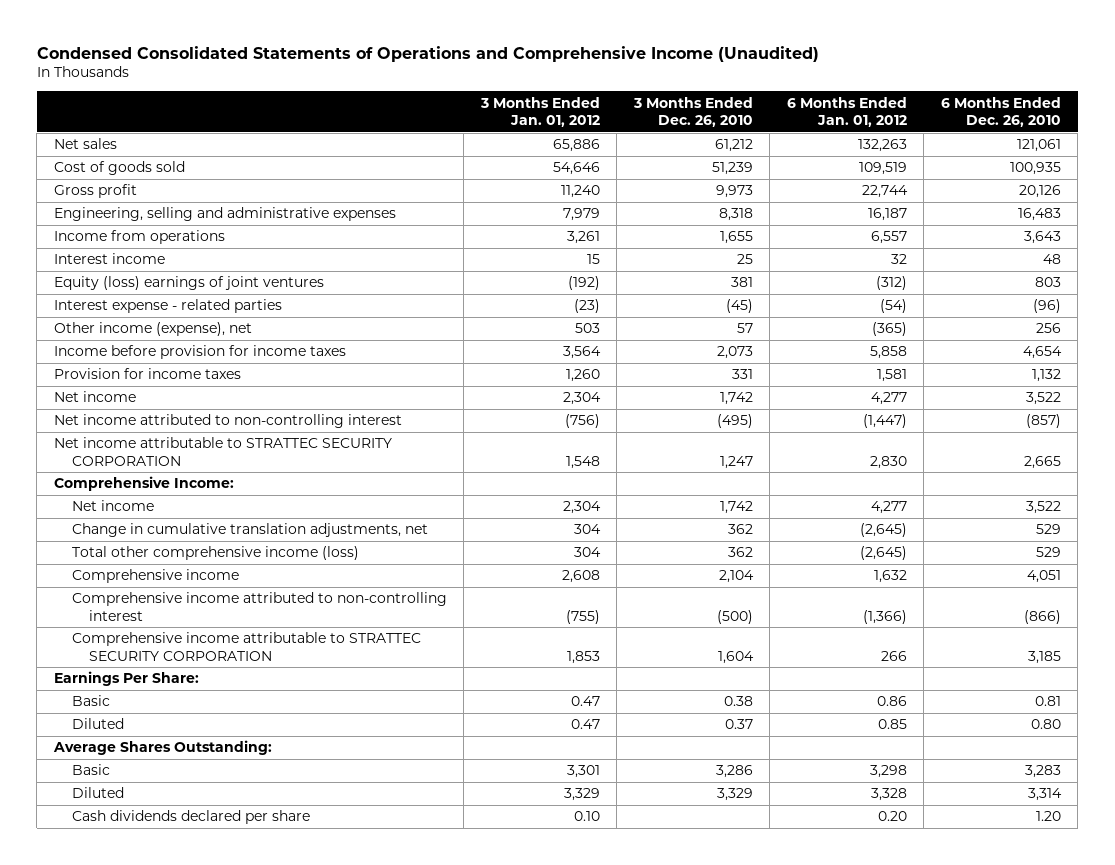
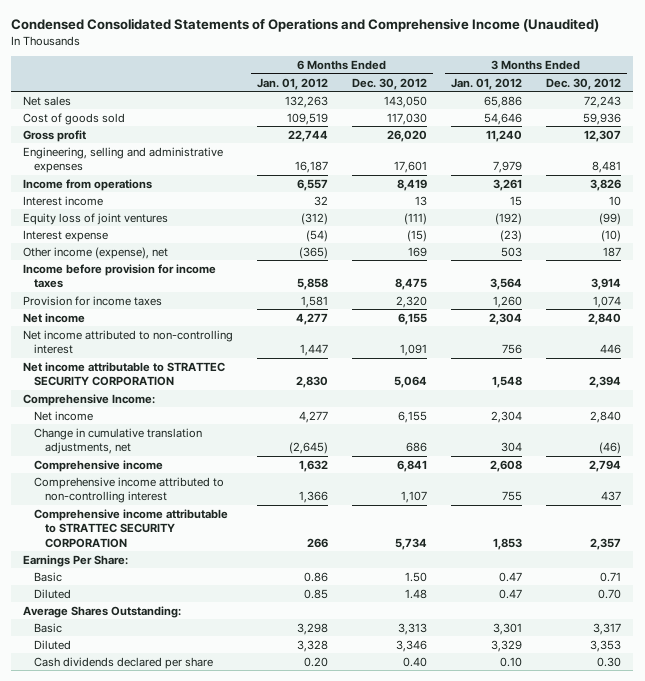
- | 3 Months Ended Jan. 01, 2012 | 3 Months Ended Dec. 26, 2010 | 6 Months Ended Jan. 01, 2012 | 6 Months Ended Dec. 26, 2010
+ | 6 Months Ended Jan. 01, 2012 | 6 Months Ended Dec. 30, 2012 | 3 Months Ended Jan. 01, 2012 | 3 Months Ended Dec. 30, 2012
- Equity (loss) earnings of joint ventures | (192) | 381 | (312) | 803
- Interest expense - related parties | (23) | (45) | (54) | (96)
+ Equity loss of joint ventures | (312) | (111) | (192) | (99)
+ Interest expense | (54) | (15) | (23) | (10)
- Net income attributed to non-controlling interest | (756) | (495) | (1,447) | (857)
+ Net income attributed to non-controlling interest | 1,447 | 1,091 | 756 | 446
- Total other comprehensive income (loss) | 304 | 362 | (2,645) | 529
- Comprehensive income attributed to non-controlling interest | (755) | (500) | (1,366) | (866)
+ Comprehensive income attributed to non-controlling interest | 1,366 | 1,107 | 755 | 437

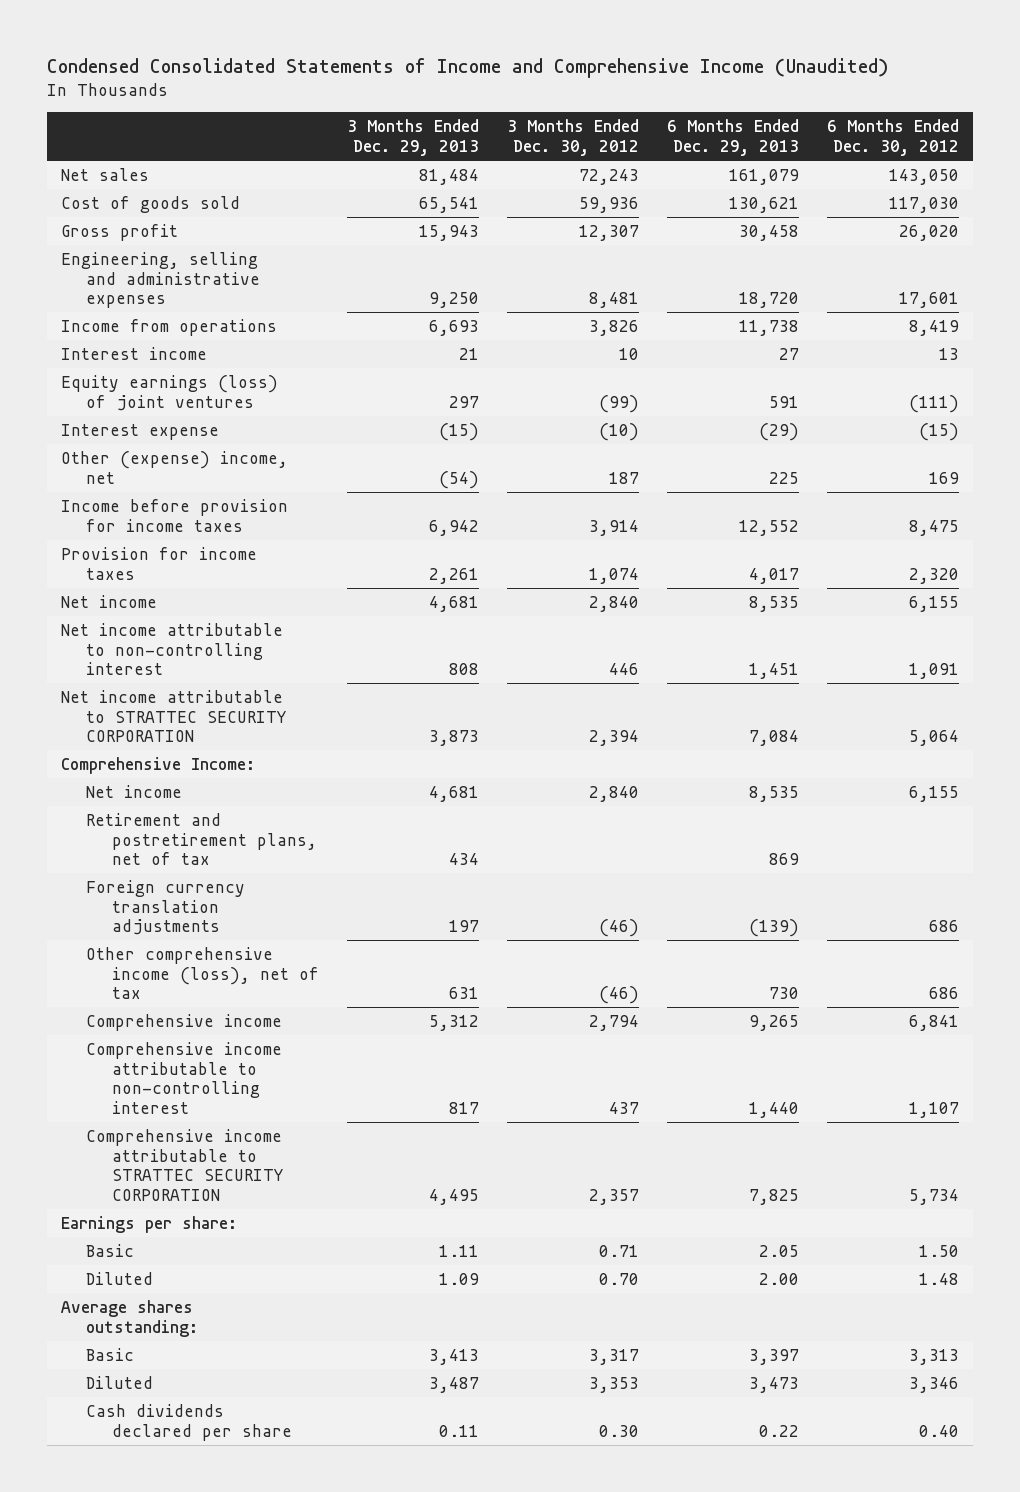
- Condensed Consolidated Statements of Operations and Comprehensive Income (Unaudited)
+ Condensed Consolidated Statements of Income and Comprehensive Income (Unaudited)
- | 6 Months Ended Jan. 01, 2012 | 6 Months Ended Dec. 30, 2012 | 3 Months Ended Jan. 01, 2012 | 3 Months Ended Dec. 30, 2012
+ | 3 Months Ended Dec. 29, 2013 | 3 Months Ended Dec. 30, 2012 | 6 Months Ended Dec. 29, 2013 | 6 Months Ended Dec. 30, 2012
- Equity loss of joint ventures | (312) | (111) | (192) | (99)
+ Equity earnings (loss) of joint ventures | 297 | (99) | 591 | (111)
- Other income (expense), net | (365) | 169 | 503 | 187
+ Other (expense) income, net | (54) | 187 | 225 | 169
- Net income attributed to non-controlling interest | 1,447 | 1,091 | 756 | 446
+ Net income attributable to non-controlling interest | 808 | 446 | 1,451 | 1,091
- Change in cumulative translation adjustments, net | (2,645) | 686 | 304 | (46)
+ Retirement and postretirement plans, net of tax | 434 | | 869 |
+ Foreign currency translation adjustments | 197 | (46) | (139) | 686
+ Other comprehensive income (loss), net of tax | 631 | (46) | 730 | 686
- Comprehensive income attributed to non-controlling interest | 1,366 | 1,107 | 755 | 437
+ Comprehensive income attributable to non-controlling interest | 817 | 437 | 1,440 | 1,107
- Earnings Per Share:
+ Earnings per share:
- Average Shares Outstanding:
+ Average shares outstanding:

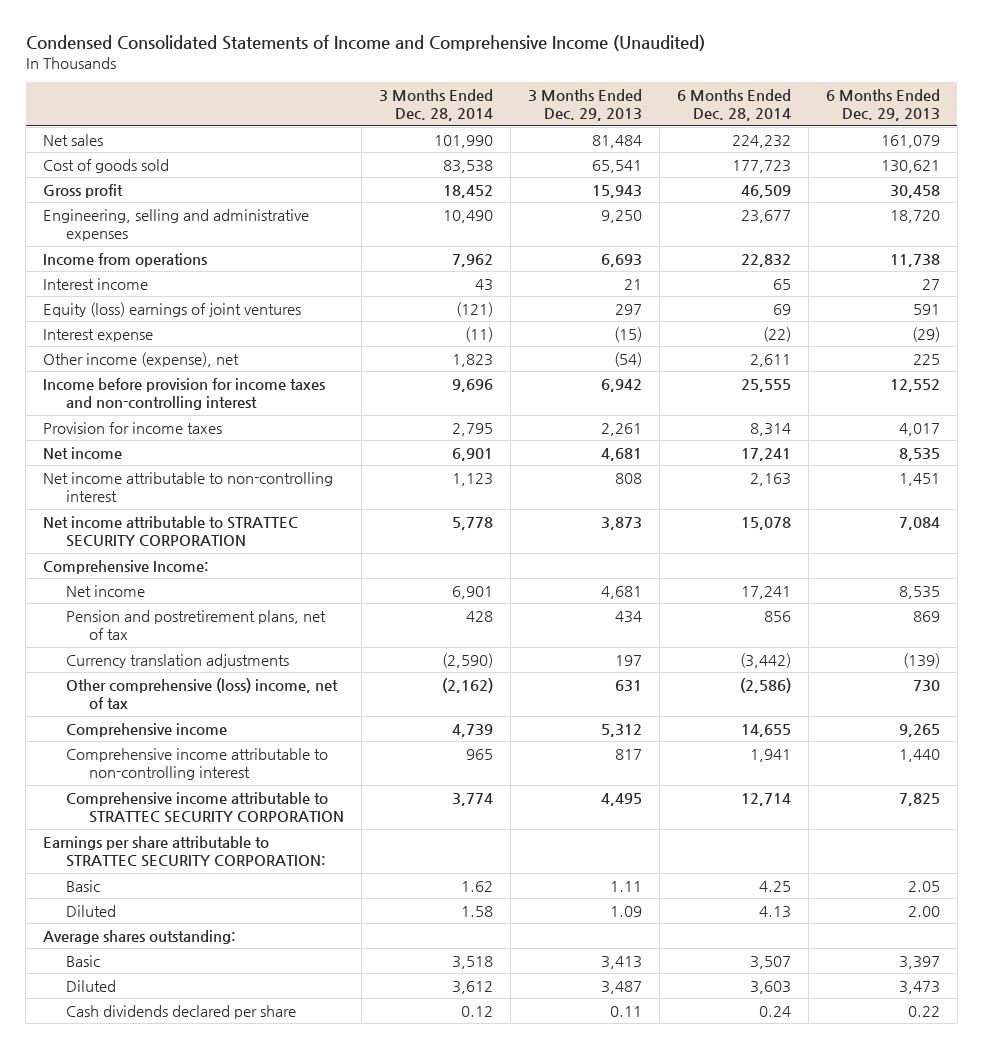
- | 3 Months Ended Dec. 29, 2013 | 3 Months Ended Dec. 30, 2012 | 6 Months Ended Dec. 29, 2013 | 6 Months Ended Dec. 30, 2012
+ | 3 Months Ended Dec. 28, 2014 | 3 Months Ended Dec. 29, 2013 | 6 Months Ended Dec. 28, 2014 | 6 Months Ended Dec. 29, 2013
- Equity earnings (loss) of joint ventures | 297 | (99) | 591 | (111)
+ Equity (loss) earnings of joint ventures | (121) | 297 | 69 | 591
- Other (expense) income, net | (54) | 187 | 225 | 169
- Income before provision for income taxes | 6,942 | 3,914 | 12,552 | 8,475
+ Other income (expense), net | 1,823 | (54) | 2,611 | 225
+ Income before provision for income taxes and non-controlling interest | 9,696 | 6,942 | 25,555 | 12,552
- Retirement and postretirement plans, net of tax | 434 | | 869 |
- Foreign currency translation adjustments | 197 | (46) | (139) | 686
- Other comprehensive income (loss), net of tax | 631 | (46) | 730 | 686
+ Pension and postretirement plans, net of tax | 428 | 434 | 856 | 869
+ Currency translation adjustments | (2,590) | 197 | (3,442) | (139)
+ Other comprehensive (loss) income, net of tax | (2,162) | 631 | (2,586) | 730
- Earnings per share:
+ Earnings per share attributable to STRATTEC SECURITY CORPORATION:

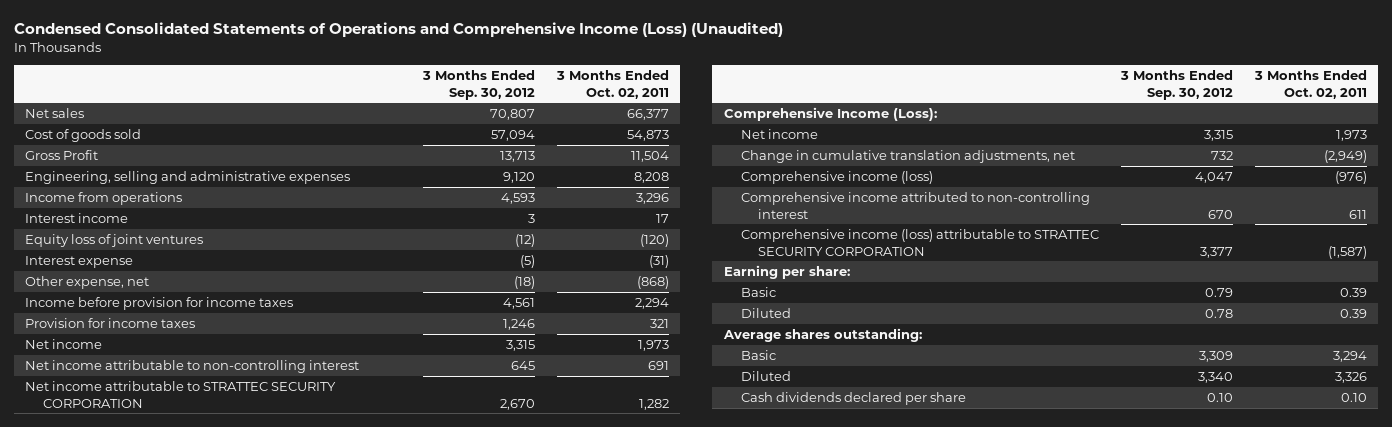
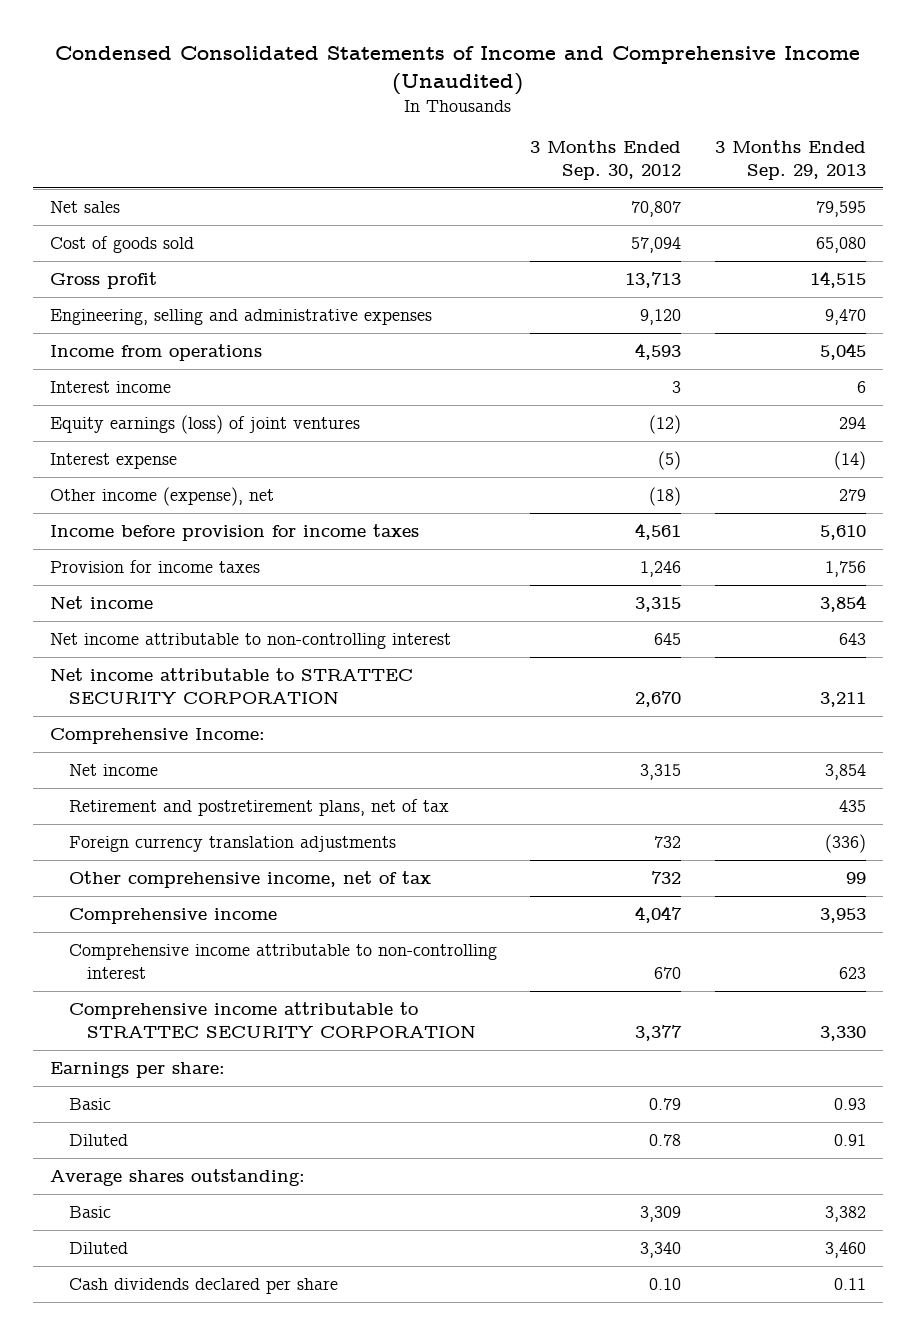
- Condensed Consolidated Statements of Operations and Comprehensive Income (Loss) (Unaudited)
+ Condensed Consolidated Statements of Income and Comprehensive Income (Unaudited)
- | 3 Months Ended Sep. 30, 2012 | 3 Months Ended Oct. 02, 2011
+ | 3 Months Ended Sep. 30, 2012 | 3 Months Ended Sep. 29, 2013
- Gross Profit | 13,713 | 11,504
+ Gross profit | 13,713 | 14,515
- Equity loss of joint ventures | (12) | (120)
+ Equity earnings (loss) of joint ventures | (12) | 294
- Other expense, net | (18) | (868)
+ Other income (expense), net | (18) | 279
- Comprehensive Income (Loss):
+ Comprehensive Income:
- Change in cumulative translation adjustments, net | 732 | (2,949)
- Comprehensive income (loss) | 4,047 | (976)
- Comprehensive income attributed to non-controlling interest | 670 | 611
- Comprehensive income (loss) attributable to STRATTEC SECURITY CORPORATION | 3,377 | (1,587)
- Earning per share:
+ Retirement and postretirement plans, net of tax | | 435
+ Foreign currency translation adjustments | 732 | (336)
+ Other comprehensive income, net of tax | 732 | 99
+ Comprehensive income | 4,047 | 3,953
+ Comprehensive income attributable to non-controlling interest | 670 | 623
+ Comprehensive income attributable to STRATTEC SECURITY CORPORATION | 3,377 | 3,330
+ Earnings per share:

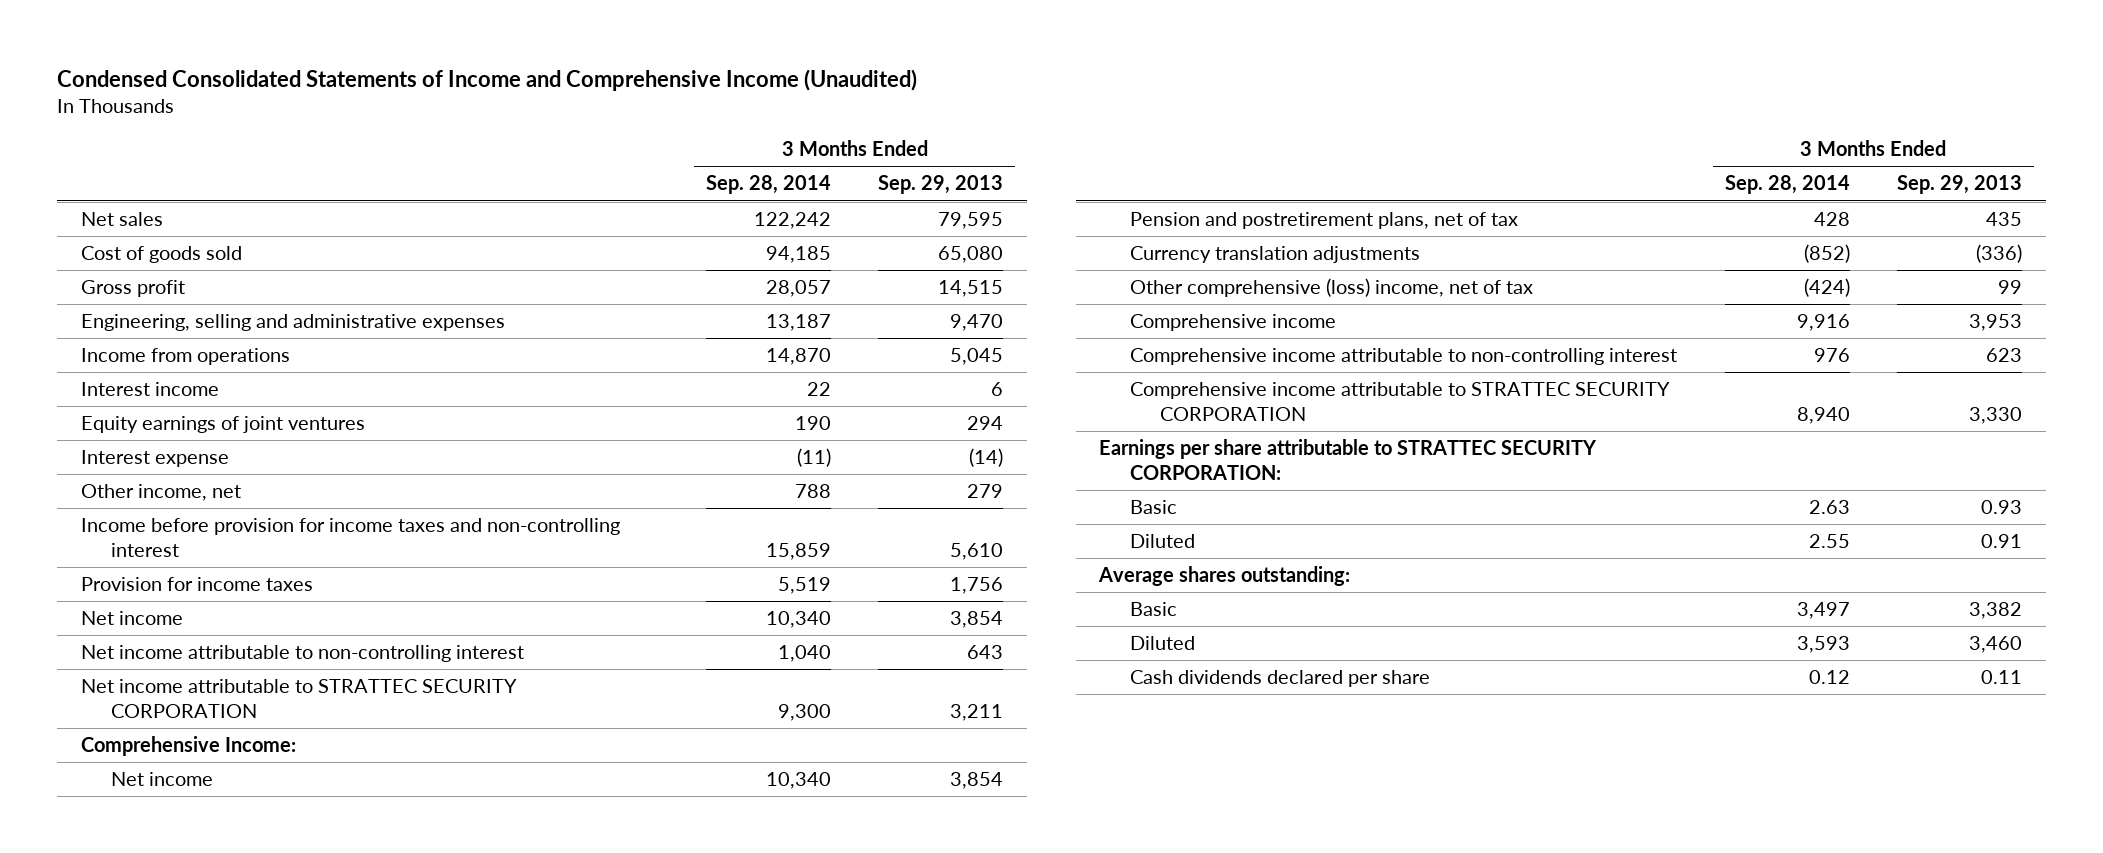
- | 3 Months Ended Sep. 30, 2012 | 3 Months Ended Sep. 29, 2013
+ | 3 Months Ended Sep. 28, 2014 | 3 Months Ended Sep. 29, 2013
- Equity earnings (loss) of joint ventures | (12) | 294
+ Equity earnings of joint ventures | 190 | 294
- Other income (expense), net | (18) | 279
- Income before provision for income taxes | 4,561 | 5,610
+ Other income, net | 788 | 279
+ Income before provision for income taxes and non-controlling interest | 15,859 | 5,610
- Retirement and postretirement plans, net of tax | | 435
- Foreign currency translation adjustments | 732 | (336)
- Other comprehensive income, net of tax | 732 | 99
+ Pension and postretirement plans, net of tax | 428 | 435
+ Currency translation adjustments | (852) | (336)
+ Other comprehensive (loss) income, net of tax | (424) | 99
- Earnings per share:
+ Earnings per share attributable to STRATTEC SECURITY CORPORATION:

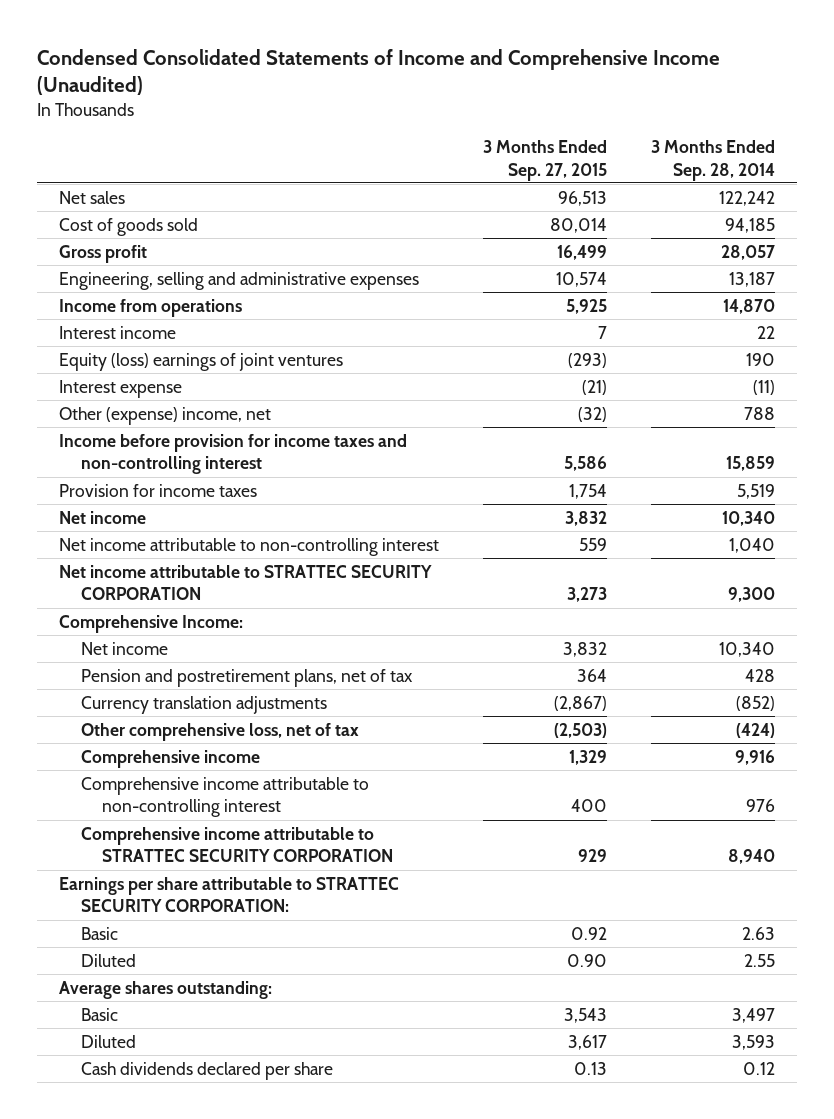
- | 3 Months Ended Sep. 28, 2014 | 3 Months Ended Sep. 29, 2013
+ | 3 Months Ended Sep. 27, 2015 | 3 Months Ended Sep. 28, 2014
- Equity earnings of joint ventures | 190 | 294
+ Equity (loss) earnings of joint ventures | (293) | 190
- Other income, net | 788 | 279
+ Other (expense) income, net | (32) | 788
- Other comprehensive (loss) income, net of tax | (424) | 99
+ Other comprehensive loss, net of tax | (2,503) | (424)

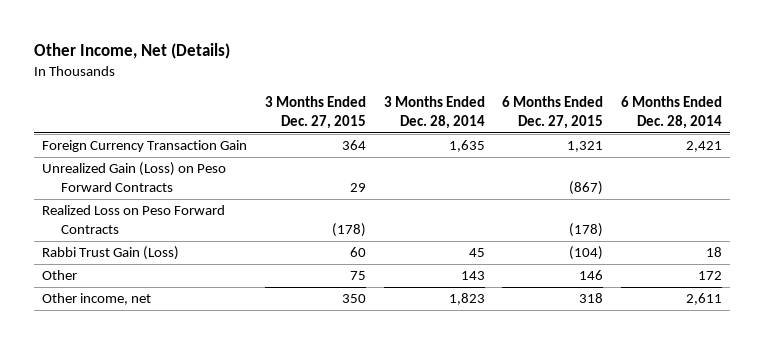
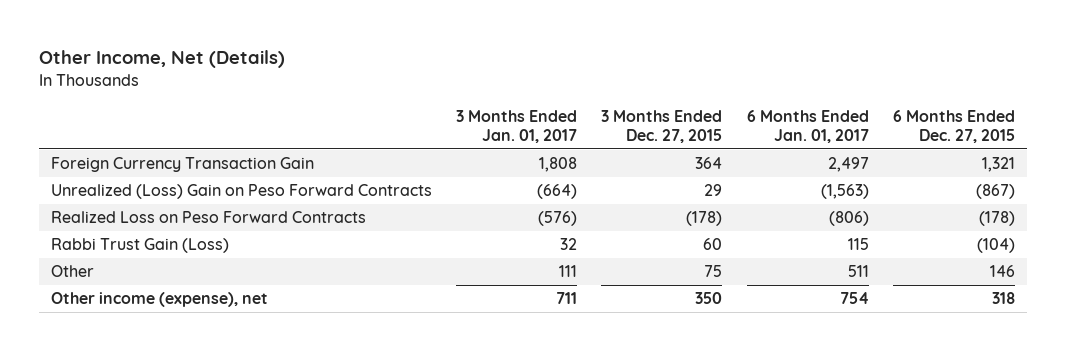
- | 3 Months Ended Dec. 27, 2015 | 3 Months Ended Dec. 28, 2014 | 6 Months Ended Dec. 27, 2015 | 6 Months Ended Dec. 28, 2014
+ | 3 Months Ended Jan. 01, 2017 | 3 Months Ended Dec. 27, 2015 | 6 Months Ended Jan. 01, 2017 | 6 Months Ended Dec. 27, 2015
- Unrealized Gain (Loss) on Peso Forward Contracts | 29 | | (867) |
+ Unrealized (Loss) Gain on Peso Forward Contracts | (664) | 29 | (1,563) | (867)
- Other income, net | 350 | 1,823 | 318 | 2,611
+ Other income (expense), net | 711 | 350 | 754 | 318

